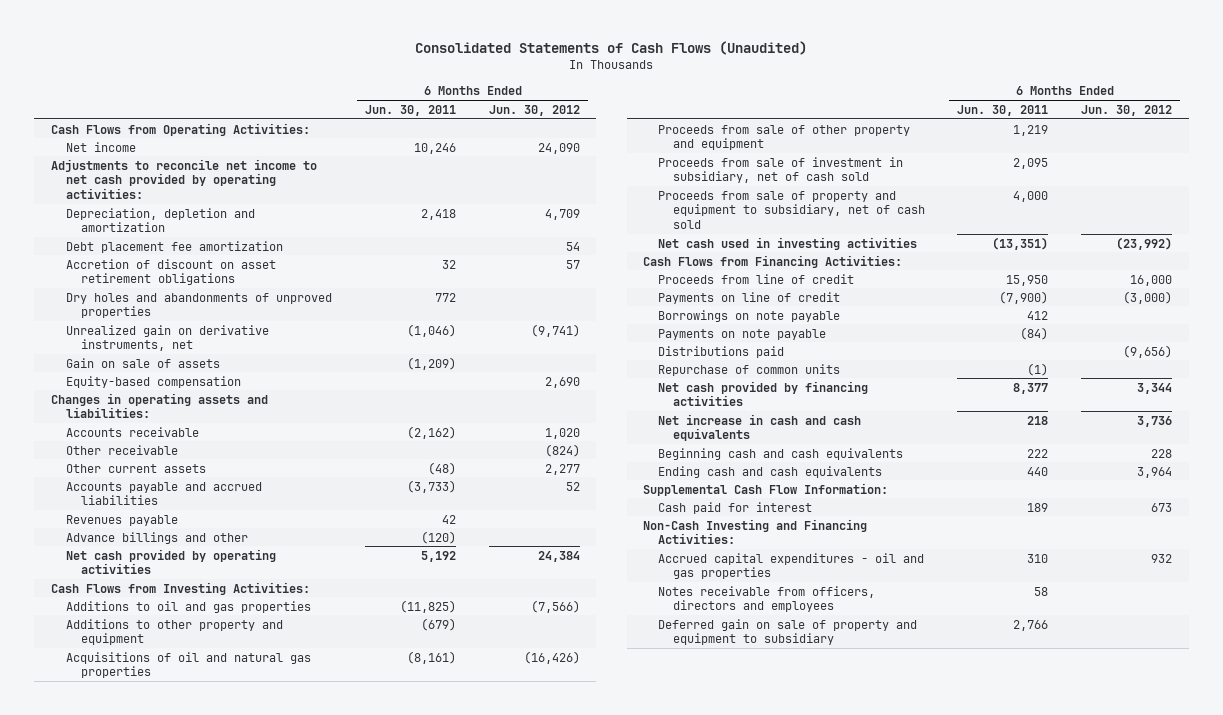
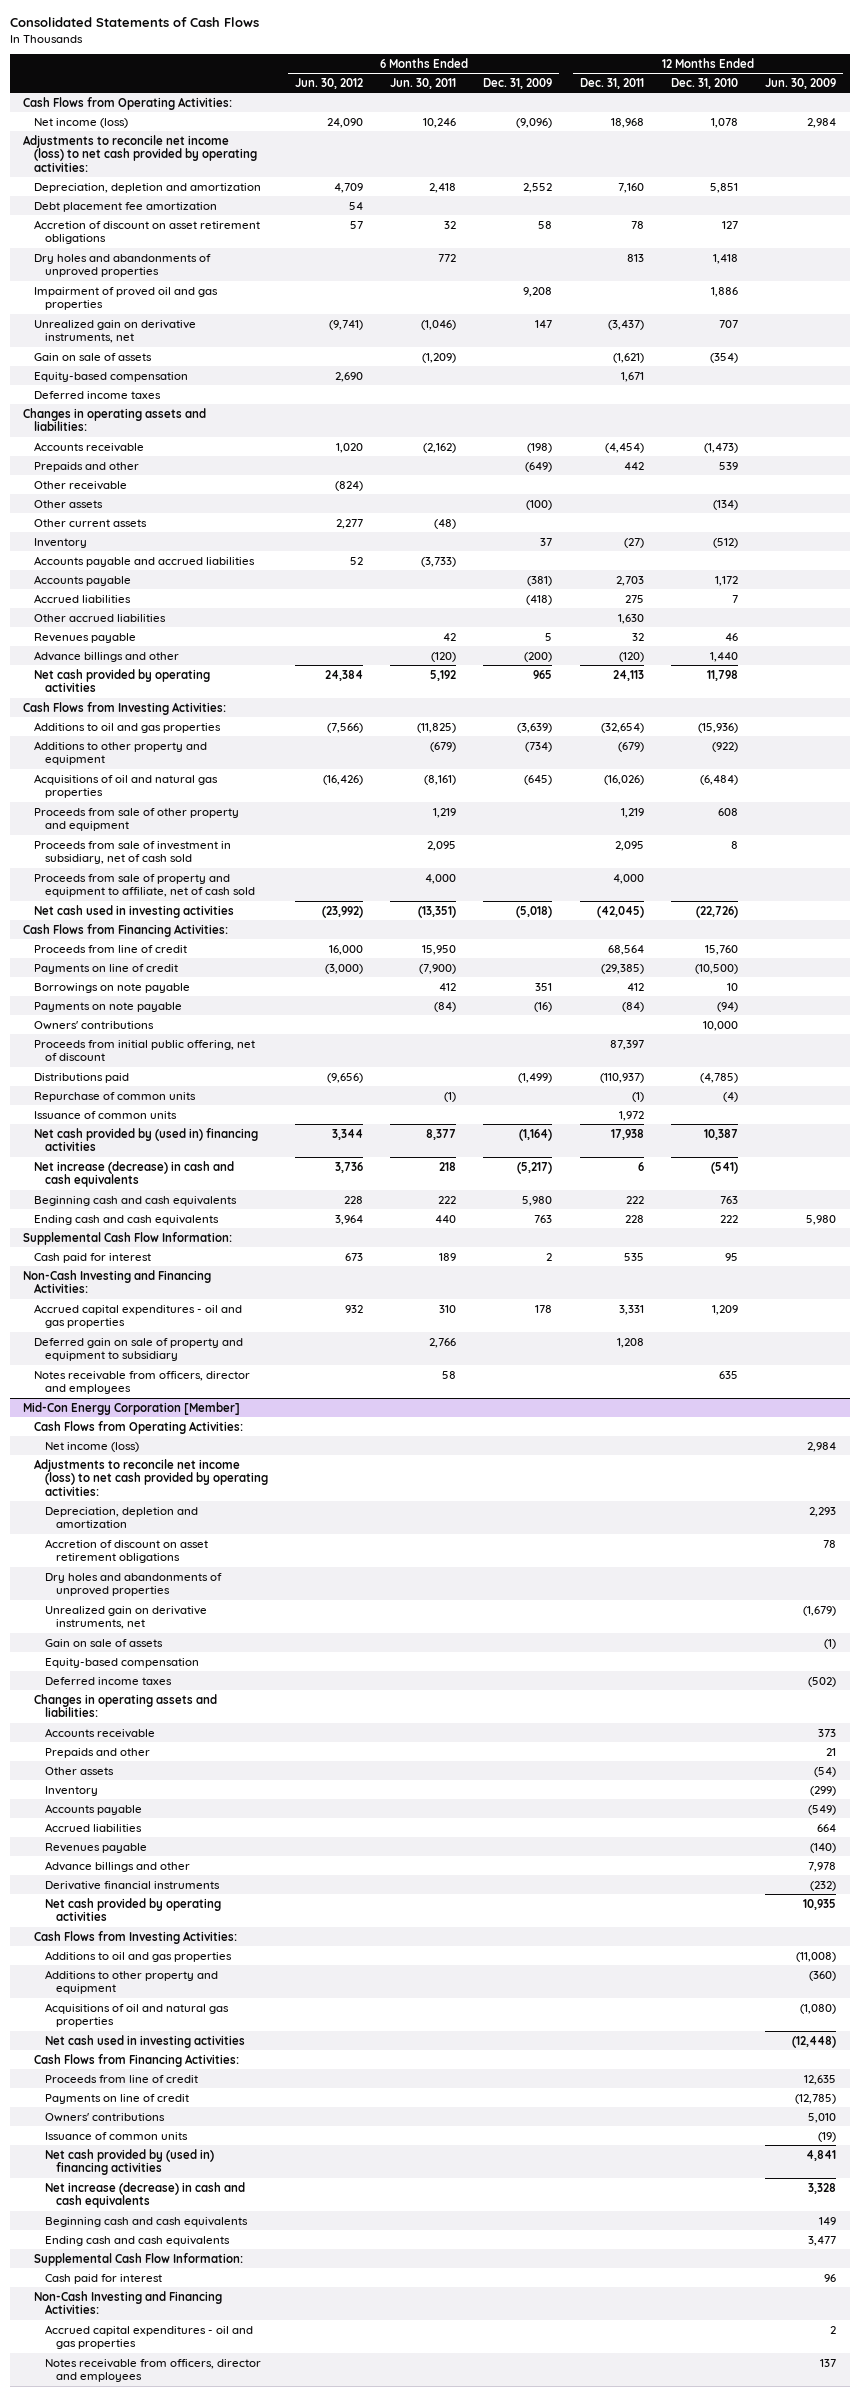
- Consolidated Statements of Cash Flows (Unaudited)
+ Consolidated Statements of Cash Flows
- | 6 Months Ended Jun. 30, 2011 | 6 Months Ended Jun. 30, 2012
+ | 6 Months Ended Jun. 30, 2012 | 6 Months Ended Jun. 30, 2011 | 6 Months Ended Dec. 31, 2009 | 12 Months Ended Dec. 31, 2011 | 12 Months Ended Dec. 31, 2010 | 12 Months Ended Jun. 30, 2009
- Net income | 10,246 | 24,090
- Adjustments to reconcile net income to net cash provided by operating activities:
+ Net income (loss) | 24,090 | 10,246 | (9,096) | 18,968 | 1,078 | 2,984
+ Adjustments to reconcile net income (loss) to net cash provided by operating activities:
+ Impairment of proved oil and gas properties | | | 9,208 | | 1,886 |
+ Deferred income taxes
+ Prepaids and other | | | (649) | 442 | 539 |
+ Other assets | | | (100) | | (134) |
+ Inventory | | | 37 | (27) | (512) |
+ Accounts payable | | | (381) | 2,703 | 1,172 |
+ Accrued liabilities | | | (418) | 275 | 7 |
+ Other accrued liabilities | | | | 1,630 | |
- Proceeds from sale of property and equipment to subsidiary, net of cash sold | 4,000 |
+ Proceeds from sale of property and equipment to affiliate, net of cash sold | | 4,000 | | 4,000 | |
+ Owners' contributions | | | | | 10,000 |
+ Proceeds from initial public offering, net of discount | | | | 87,397 | |
- Net cash provided by financing activities | 8,377 | 3,344
- Net increase in cash and cash equivalents | 218 | 3,736
+ Issuance of common units | | | | 1,972 | |
+ Net cash provided by (used in) financing activities | 3,344 | 8,377 | (1,164) | 17,938 | 10,387 |
+ Net increase (decrease) in cash and cash equivalents | 3,736 | 218 | (5,217) | 6 | (541) |
- Notes receivable from officers, directors and employees | 58 |
+ Notes receivable from officers, director and employees | | 58 | | | 635 |
+ Mid-Con Energy Corporation [Member]
+ Cash Flows from Operating Activities:
+ Net income (loss) | | | | | | 2,984
+ Adjustments to reconcile net income (loss) to net cash provided by operating activities:
+ Depreciation, depletion and amortization | | | | | | 2,293
+ Accretion of discount on asset retirement obligations | | | | | | 78
+ Dry holes and abandonments of unproved properties
+ Unrealized gain on derivative instruments, net | | | | | | (1,679)
+ Gain on sale of assets | | | | | | (1)
+ Equity-based compensation
+ Deferred income taxes | | | | | | (502)
+ Changes in operating assets and liabilities:
+ Accounts receivable | | | | | | 373
+ Prepaids and other | | | | | | 21
+ Other assets | | | | | | (54)
+ Inventory | | | | | | (299)
+ Accounts payable | | | | | | (549)
+ Accrued liabilities | | | | | | 664
+ Revenues payable | | | | | | (140)
+ Advance billings and other | | | | | | 7,978
+ Derivative financial instruments | | | | | | (232)
+ Net cash provided by operating activities | | | | | | 10,935
+ Cash Flows from Investing Activities:
+ Additions to oil and gas properties | | | | | | (11,008)
+ Additions to other property and equipment | | | | | | (360)
+ Acquisitions of oil and natural gas properties | | | | | | (1,080)
+ Net cash used in investing activities | | | | | | (12,448)
+ Cash Flows from Financing Activities:
+ Proceeds from line of credit | | | | | | 12,635
+ Payments on line of credit | | | | | | (12,785)
+ Owners' contributions | | | | | | 5,010
+ Issuance of common units | | | | | | (19)
+ Net cash provided by (used in) financing activities | | | | | | 4,841
+ Net increase (decrease) in cash and cash equivalents | | | | | | 3,328
+ Beginning cash and cash equivalents | | | | | | 149
+ Ending cash and cash equivalents | | | | | | 3,477
+ Supplemental Cash Flow Information:
+ Cash paid for interest | | | | | | 96
+ Non-Cash Investing and Financing Activities:
+ Accrued capital expenditures - oil and gas properties | | | | | | 2
+ Notes receivable from officers, director and employees | | | | | | 137

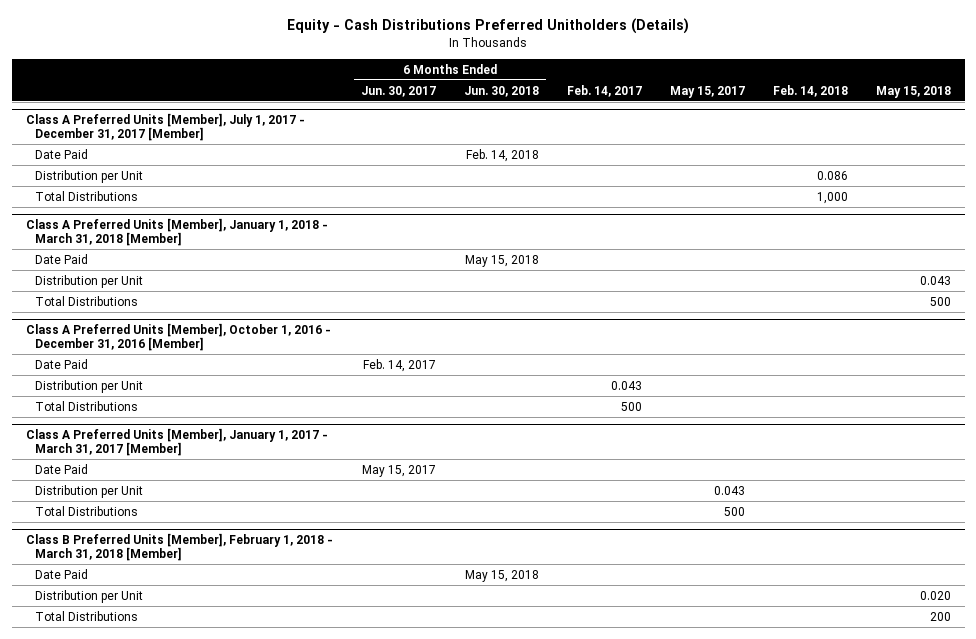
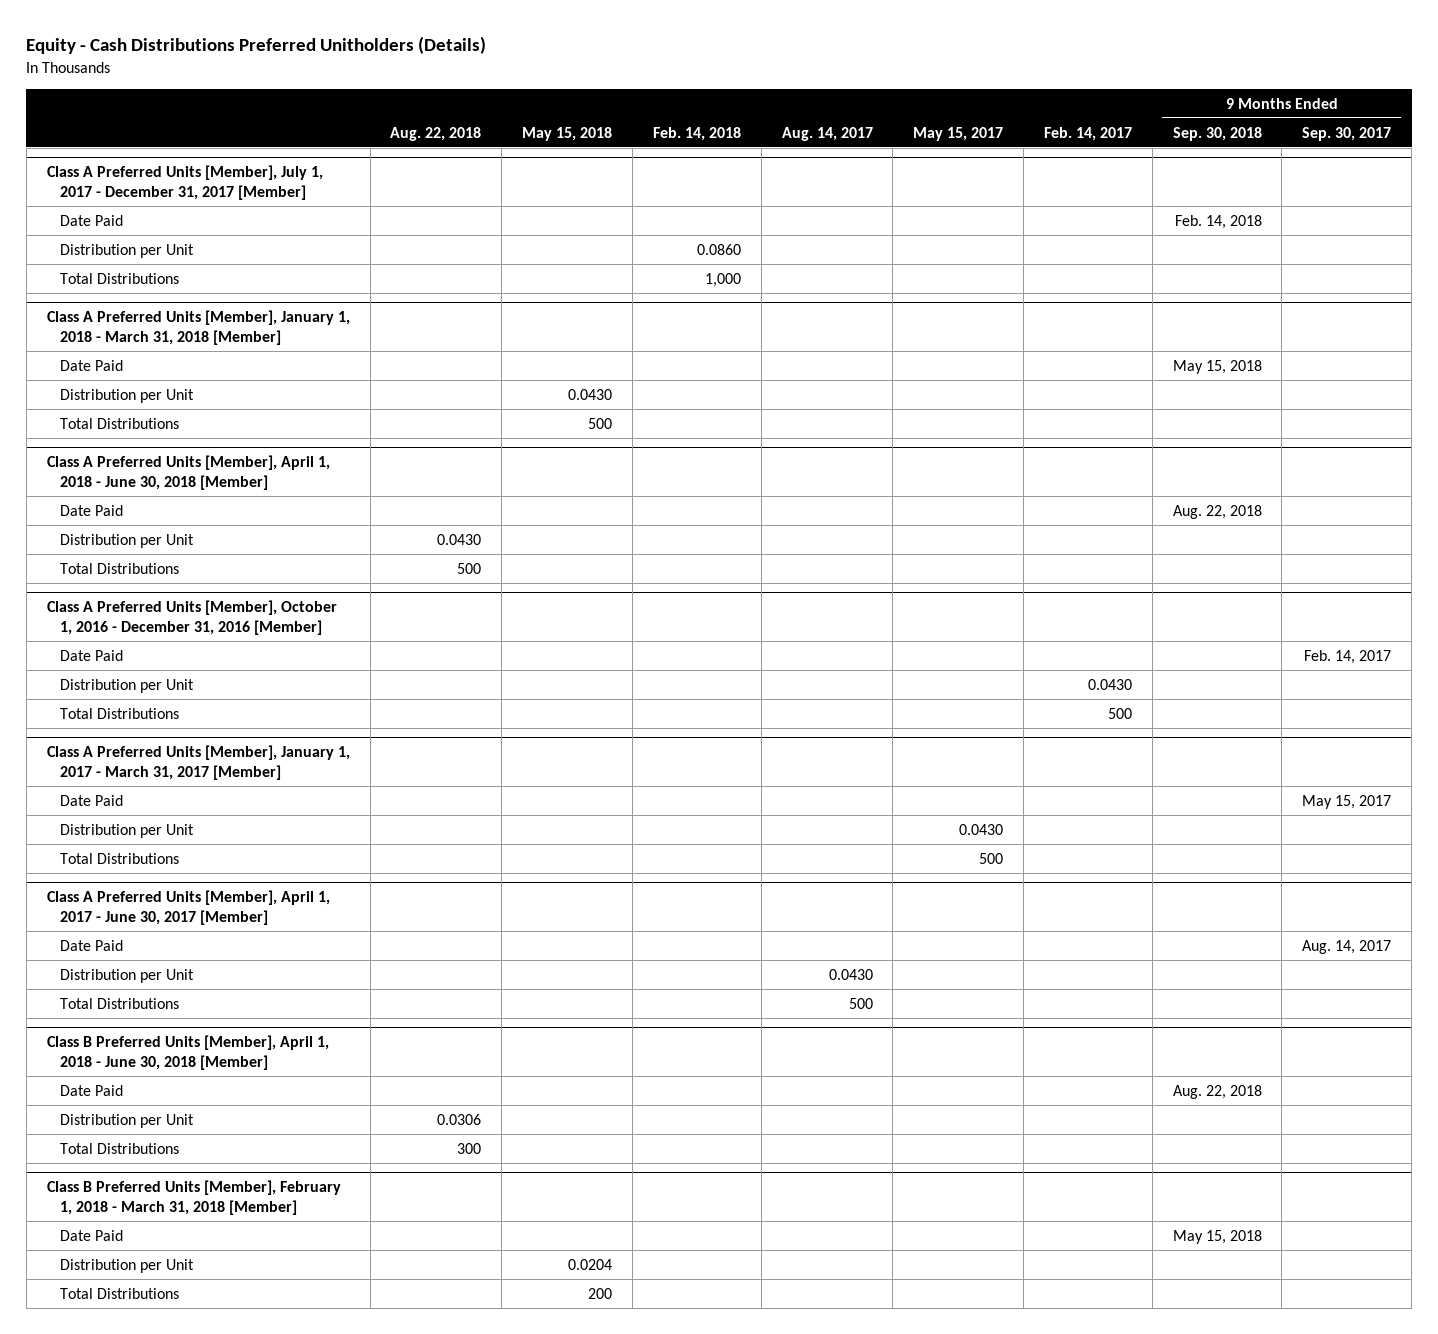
- | 6 Months Ended Jun. 30, 2017 | 6 Months Ended Jun. 30, 2018 | Feb. 14, 2017 | May 15, 2017 | Feb. 14, 2018 | May 15, 2018
+ | Aug. 22, 2018 | May 15, 2018 | Feb. 14, 2018 | Aug. 14, 2017 | May 15, 2017 | Feb. 14, 2017 | 9 Months Ended Sep. 30, 2018 | 9 Months Ended Sep. 30, 2017
@ Class A Preferred Units [Member], July 1, 2017 - December 31, 2017 [Member]
- Distribution per Unit | | | | | 0.086 |
+ Distribution per Unit | | | 0.0860 | | | | |
@ Class A Preferred Units [Member], January 1, 2018 - March 31, 2018 [Member]
- Distribution per Unit | | | | | | 0.043
+ Distribution per Unit | | 0.0430 | | | | | |
+ Class A Preferred Units [Member], April 1, 2018 - June 30, 2018 [Member]
+ Date Paid | | | | | | | Aug. 22, 2018 |
+ Distribution per Unit | 0.0430 | | | | | | |
+ Total Distributions | 500 | | | | | | |
@ Class A Preferred Units [Member], October 1, 2016 - December 31, 2016 [Member]
- Distribution per Unit | | | 0.043 | | |
+ Distribution per Unit | | | | | | 0.0430 | |
@ Class A Preferred Units [Member], January 1, 2017 - March 31, 2017 [Member]
- Distribution per Unit | | | | 0.043 | |
+ Distribution per Unit | | | | | 0.0430 | | |
+ Class A Preferred Units [Member], April 1, 2017 - June 30, 2017 [Member]
+ Date Paid | | | | | | | | Aug. 14, 2017
+ Distribution per Unit | | | | 0.0430 | | | |
+ Total Distributions | | | | 500 | | | |
+ Class B Preferred Units [Member], April 1, 2018 - June 30, 2018 [Member]
+ Date Paid | | | | | | | Aug. 22, 2018 |
+ Distribution per Unit | 0.0306 | | | | | | |
+ Total Distributions | 300 | | | | | | |
@ Class B Preferred Units [Member], February 1, 2018 - March 31, 2018 [Member]
- Distribution per Unit | | | | | | 0.020
+ Distribution per Unit | | 0.0204 | | | | | |

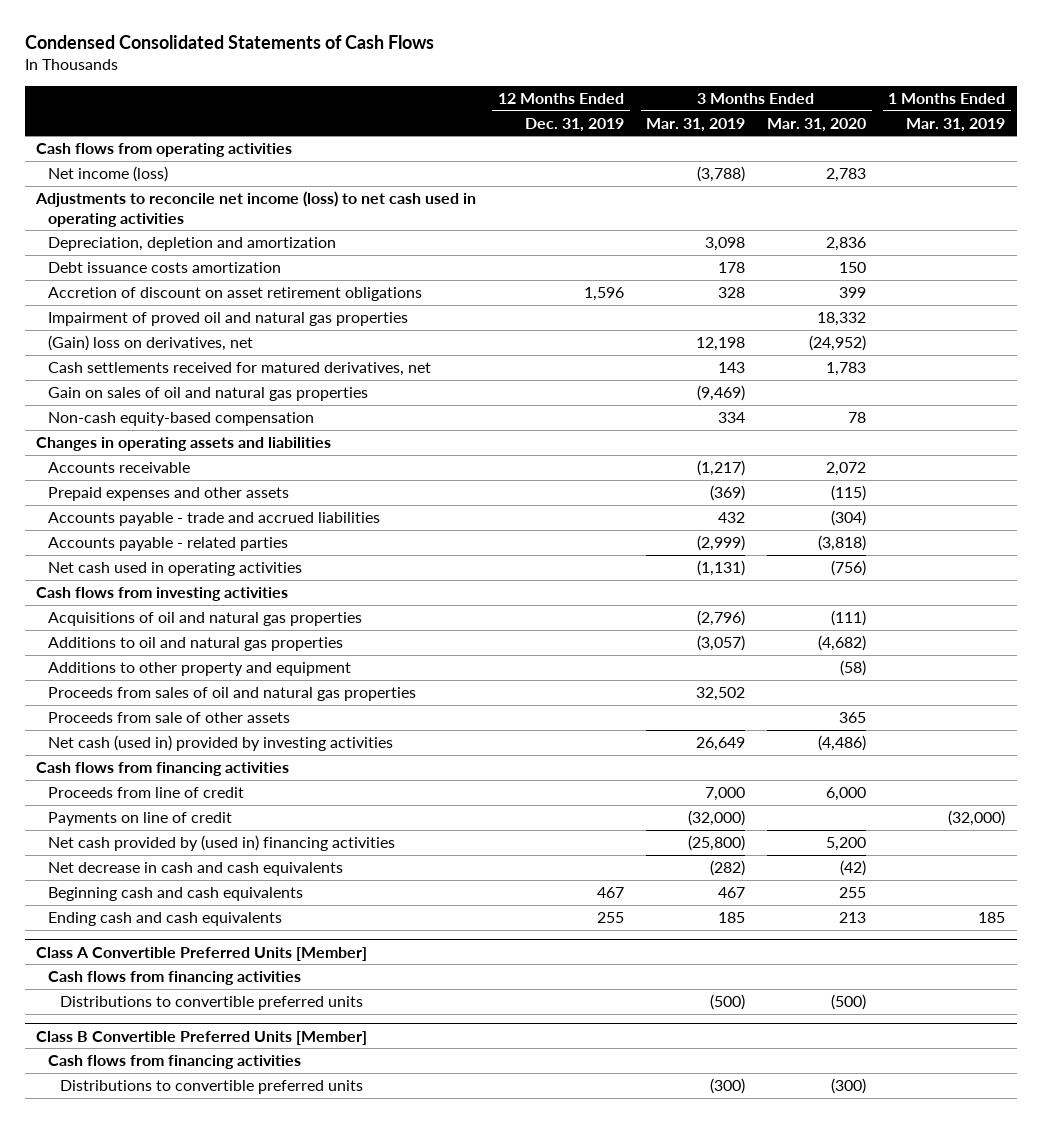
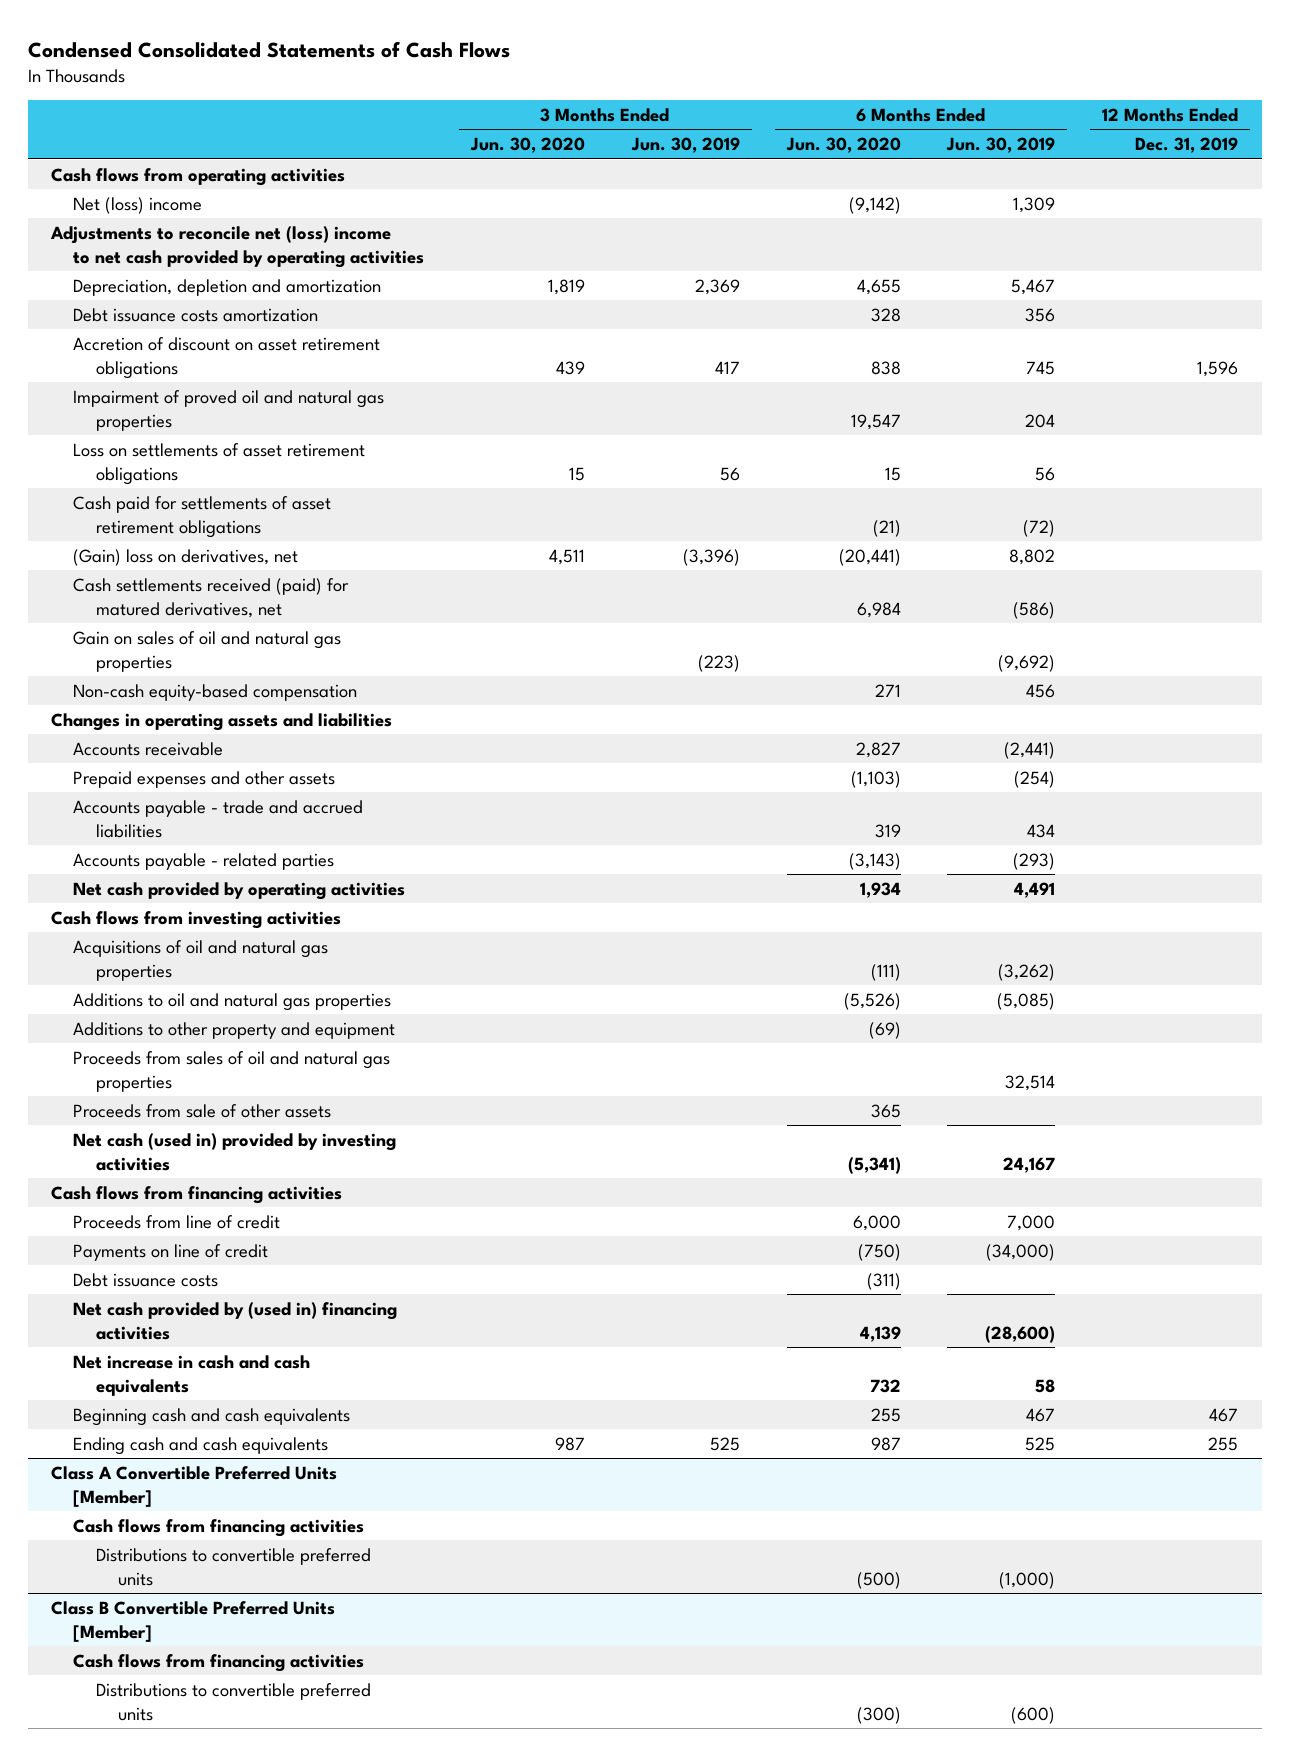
- | 12 Months Ended Dec. 31, 2019 | 3 Months Ended Mar. 31, 2019 | 3 Months Ended Mar. 31, 2020 | 1 Months Ended Mar. 31, 2019
+ | 3 Months Ended Jun. 30, 2020 | 3 Months Ended Jun. 30, 2019 | 6 Months Ended Jun. 30, 2020 | 6 Months Ended Jun. 30, 2019 | 12 Months Ended Dec. 31, 2019
- Net income (loss) | | (3,788) | 2,783 |
- Adjustments to reconcile net income (loss) to net cash used in operating activities
+ Net (loss) income | | | (9,142) | 1,309 |
+ Adjustments to reconcile net (loss) income to net cash provided by operating activities
+ Loss on settlements of asset retirement obligations | 15 | 56 | 15 | 56 |
+ Cash paid for settlements of asset retirement obligations | | | (21) | (72) |
- Cash settlements received for matured derivatives, net | | 143 | 1,783 |
+ Cash settlements received (paid) for matured derivatives, net | | | 6,984 | (586) |
- Net cash used in operating activities | | (1,131) | (756) |
+ Net cash provided by operating activities | | | 1,934 | 4,491 |
+ Debt issuance costs | | | (311) | |
- Net decrease in cash and cash equivalents | | (282) | (42) |
+ Net increase in cash and cash equivalents | | | 732 | 58 |

